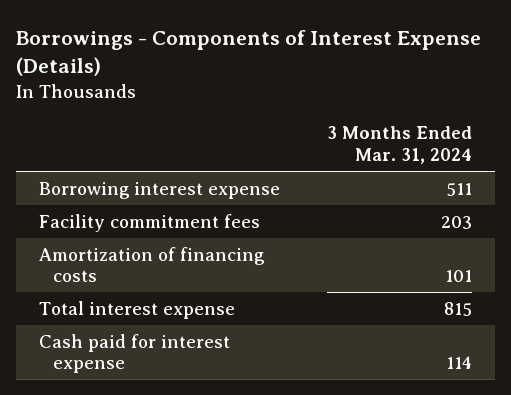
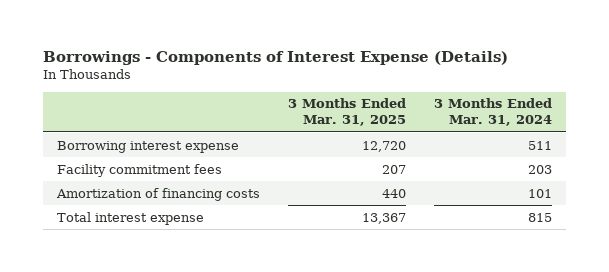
- | 3 Months Ended Mar. 31, 2024
+ | 3 Months Ended Mar. 31, 2025 | 3 Months Ended Mar. 31, 2024
- Cash paid for interest expense | 114

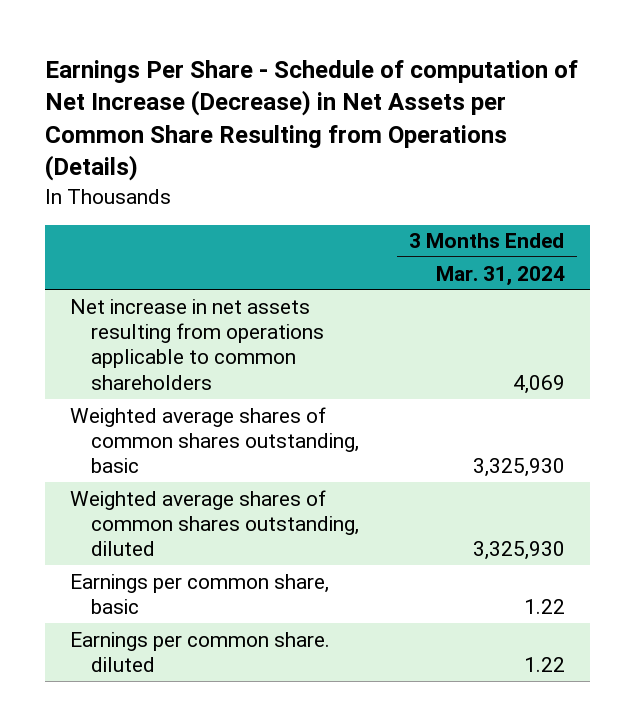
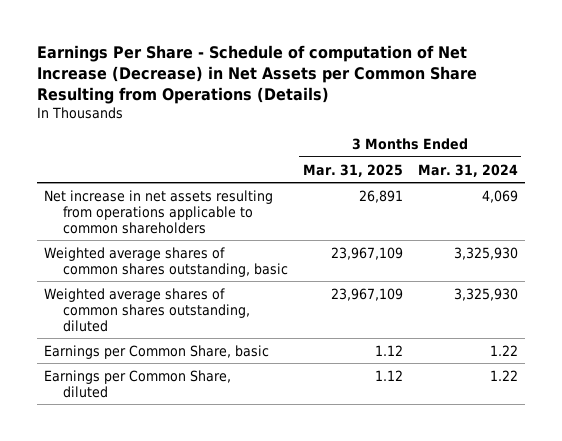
- | 3 Months Ended Mar. 31, 2024
+ | 3 Months Ended Mar. 31, 2025 | 3 Months Ended Mar. 31, 2024
- Earnings per common share, basic | 1.22
- Earnings per common share. diluted | 1.22
+ Earnings per Common Share, basic | 1.12 | 1.22
+ Earnings per Common Share, diluted | 1.12 | 1.22

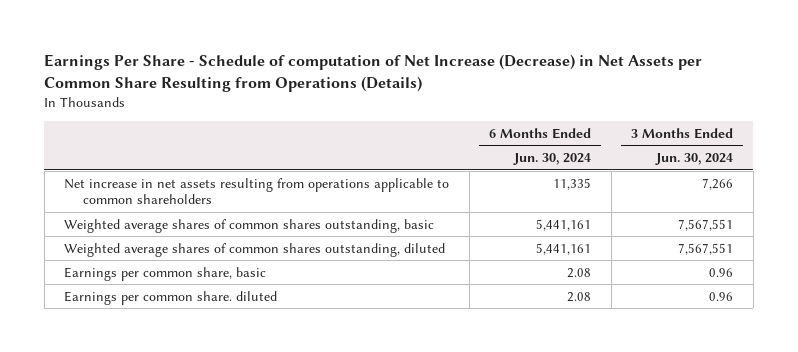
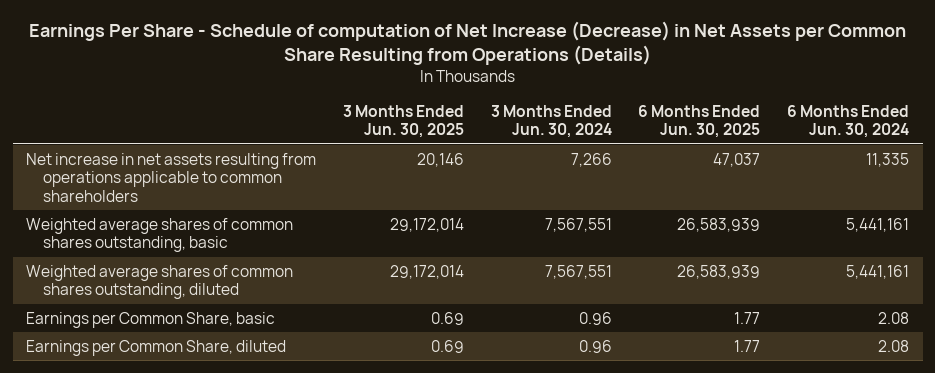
- | 6 Months Ended Jun. 30, 2024 | 3 Months Ended Jun. 30, 2024
+ | 3 Months Ended Jun. 30, 2025 | 3 Months Ended Jun. 30, 2024 | 6 Months Ended Jun. 30, 2025 | 6 Months Ended Jun. 30, 2024
- Earnings per common share, basic | 2.08 | 0.96
- Earnings per common share. diluted | 2.08 | 0.96
+ Earnings per Common Share, basic | 0.69 | 0.96 | 1.77 | 2.08
+ Earnings per Common Share, diluted | 0.69 | 0.96 | 1.77 | 2.08

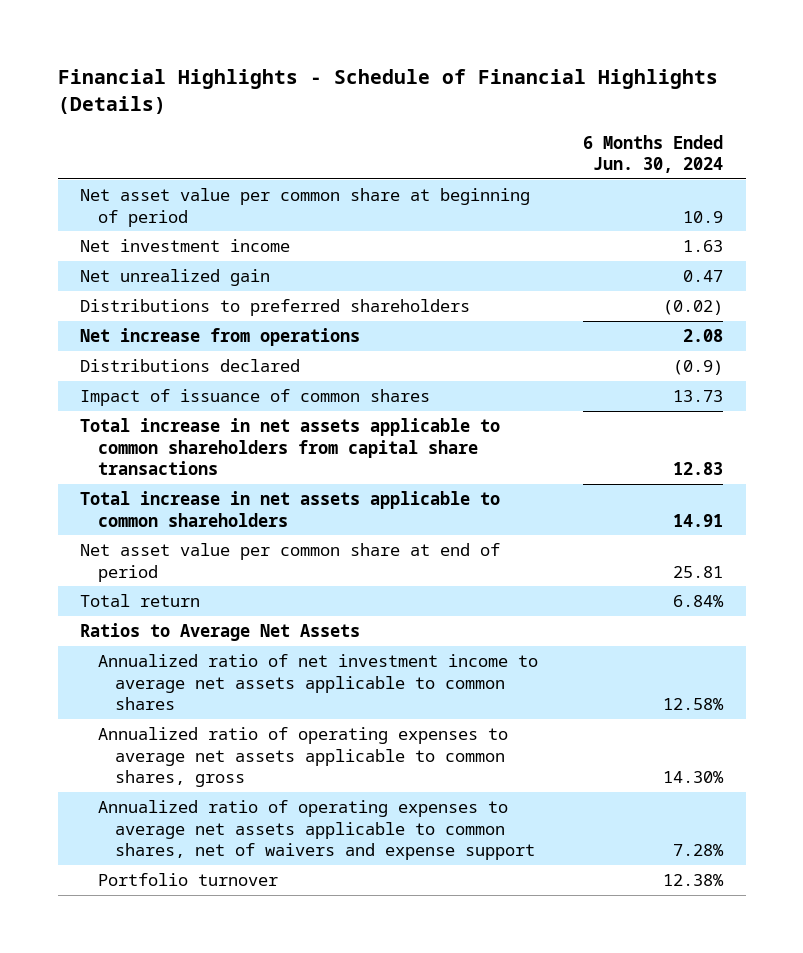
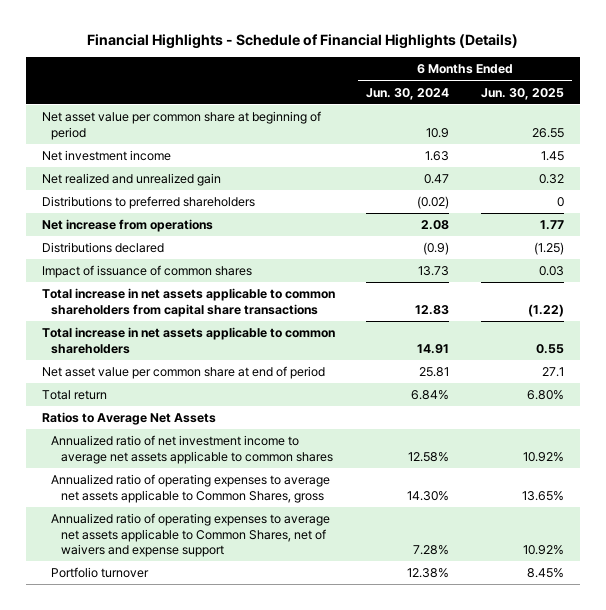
- | 6 Months Ended Jun. 30, 2024
+ | 6 Months Ended Jun. 30, 2024 | 6 Months Ended Jun. 30, 2025
- Net unrealized gain | 0.47
+ Net realized and unrealized gain | 0.47 | 0.32
- Annualized ratio of operating expenses to average net assets applicable to common shares, gross | 14.30%
- Annualized ratio of operating expenses to average net assets applicable to common shares, net of waivers and expense support | 7.28%
+ Annualized ratio of operating expenses to average net assets applicable to Common Shares, gross | 14.30% | 13.65%
+ Annualized ratio of operating expenses to average net assets applicable to Common Shares, net of waivers and expense support | 7.28% | 10.92%

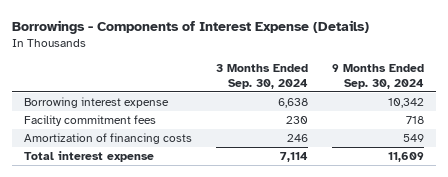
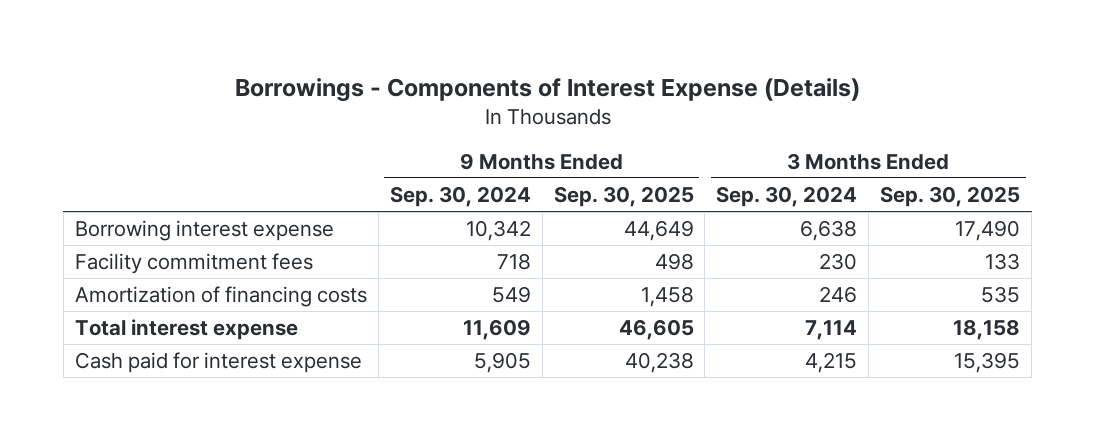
- | 3 Months Ended Sep. 30, 2024 | 9 Months Ended Sep. 30, 2024
+ | 9 Months Ended Sep. 30, 2024 | 9 Months Ended Sep. 30, 2025 | 3 Months Ended Sep. 30, 2024 | 3 Months Ended Sep. 30, 2025
+ Cash paid for interest expense | 5,905 | 40,238 | 4,215 | 15,395

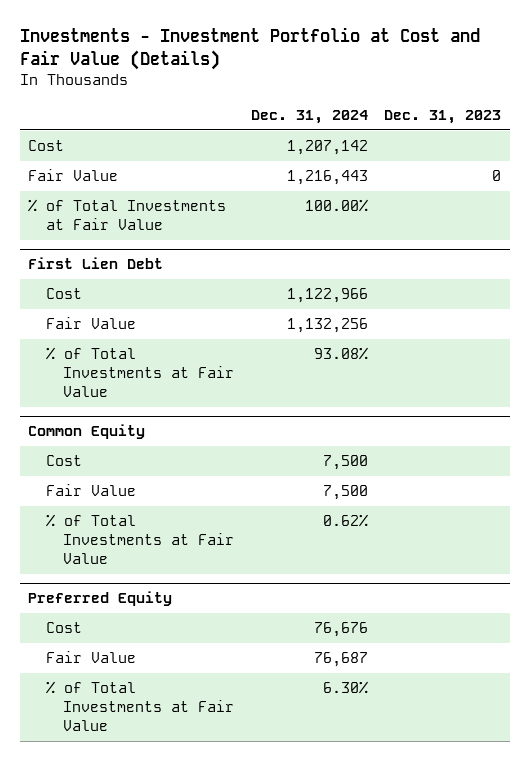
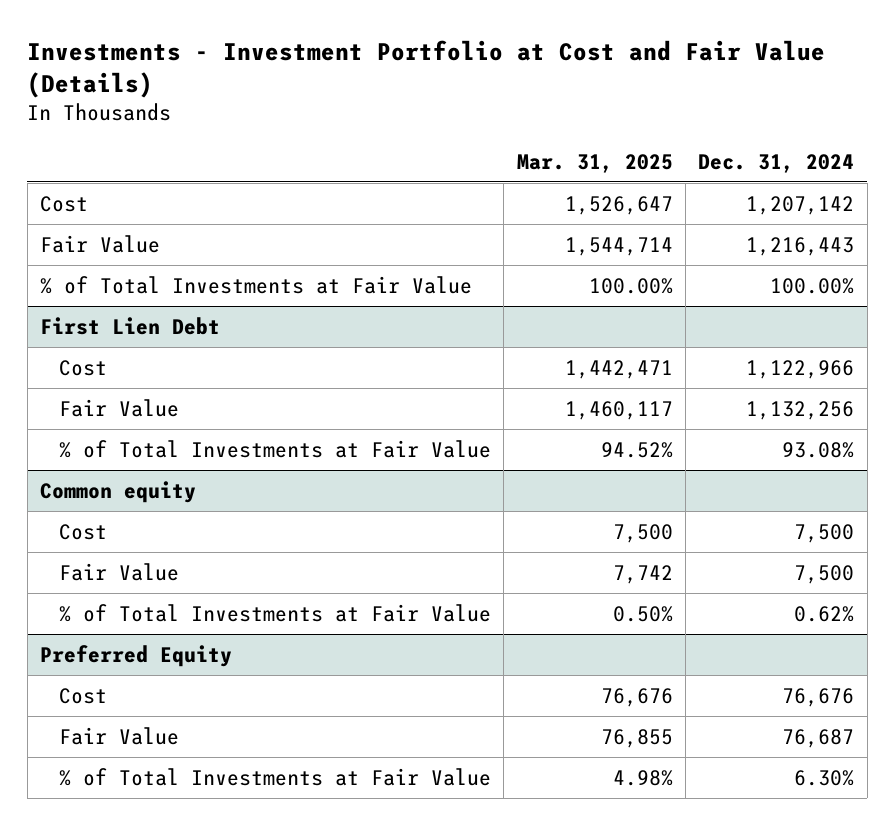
- | Dec. 31, 2024 | Dec. 31, 2023
+ | Mar. 31, 2025 | Dec. 31, 2024
- Common Equity
+ Common equity

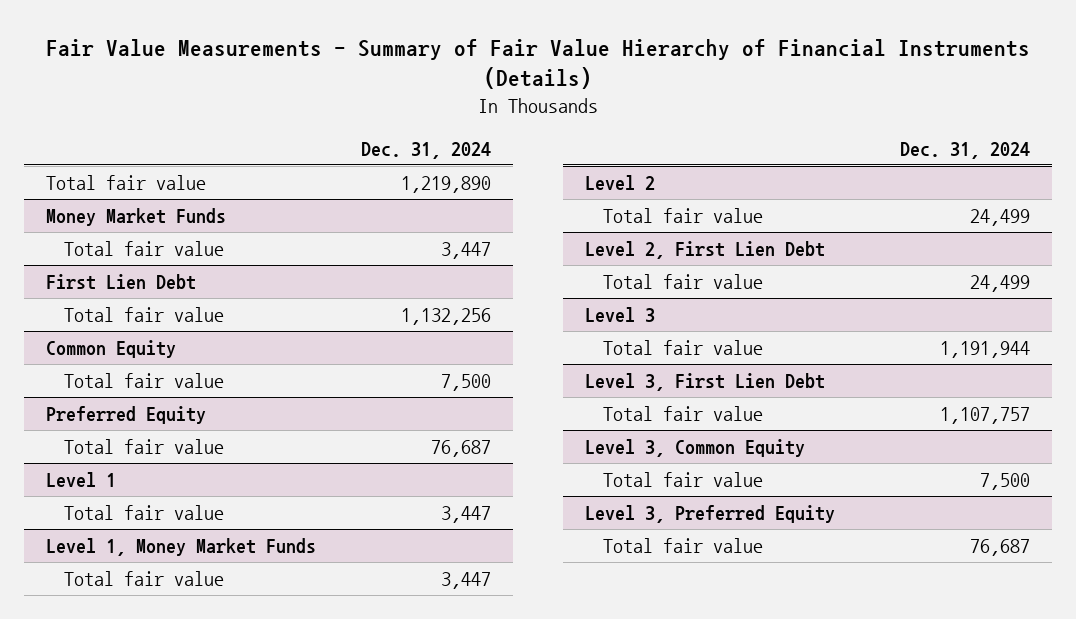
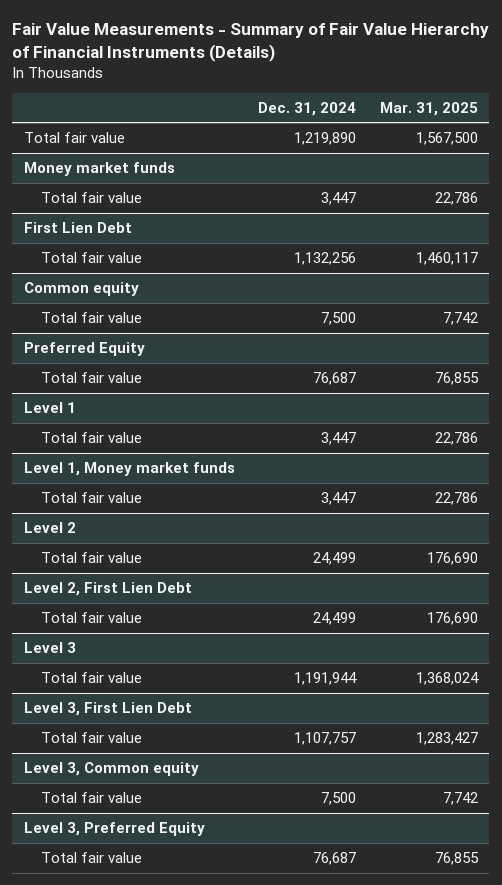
- | Dec. 31, 2024
+ | Dec. 31, 2024 | Mar. 31, 2025
- Money Market Funds
+ Money market funds
- Common Equity
+ Common equity
- Level 1, Money Market Funds
+ Level 1, Money market funds
- Level 3, Common Equity
+ Level 3, Common equity

